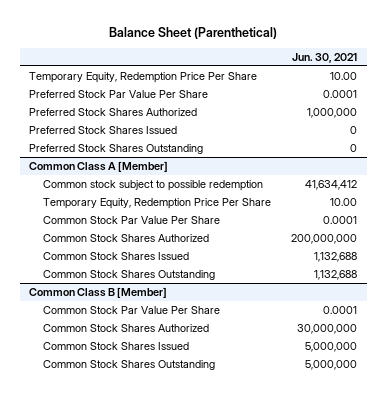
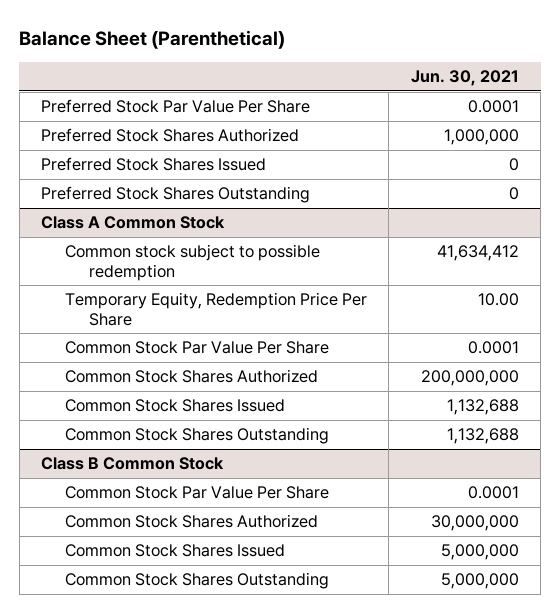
- Temporary Equity, Redemption Price Per Share | 10.00
- Common Class A [Member]
+ Class A Common Stock
- Common Class B [Member]
+ Class B Common Stock

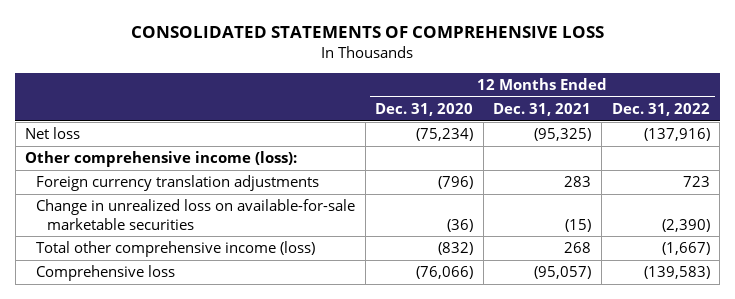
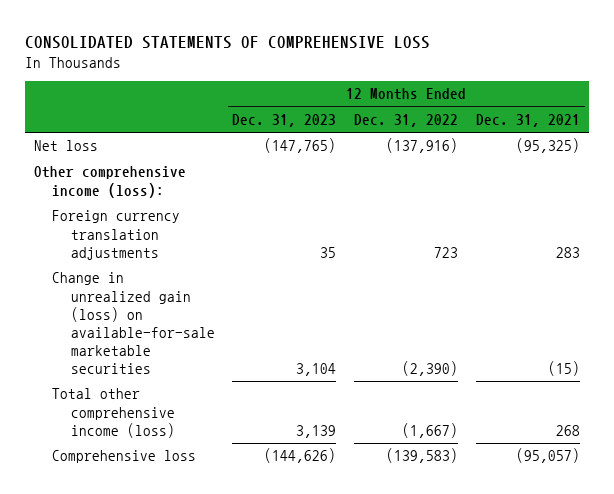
- | 12 Months Ended Dec. 31, 2020 | 12 Months Ended Dec. 31, 2021 | 12 Months Ended Dec. 31, 2022
+ | 12 Months Ended Dec. 31, 2023 | 12 Months Ended Dec. 31, 2022 | 12 Months Ended Dec. 31, 2021
- Change in unrealized loss on available-for-sale marketable securities | (36) | (15) | (2,390)
+ Change in unrealized gain (loss) on available-for-sale marketable securities | 3,104 | (2,390) | (15)

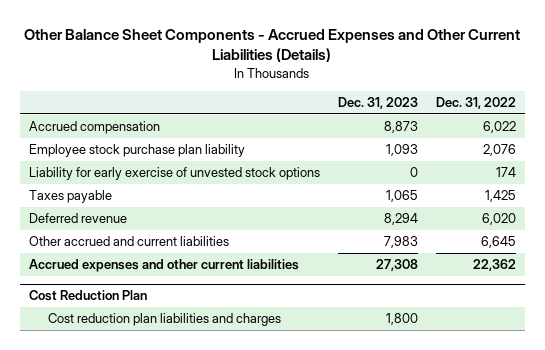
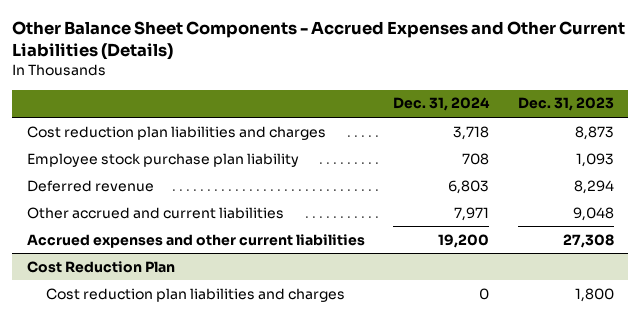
- | Dec. 31, 2023 | Dec. 31, 2022
+ | Dec. 31, 2024 | Dec. 31, 2023
- Accrued compensation | 8,873 | 6,022
+ Cost reduction plan liabilities and charges | 3,718 | 8,873
- Liability for early exercise of unvested stock options | 0 | 174
- Taxes payable | 1,065 | 1,425
- Other accrued and current liabilities | 7,983 | 6,645
+ Other accrued and current liabilities | 7,971 | 9,048

